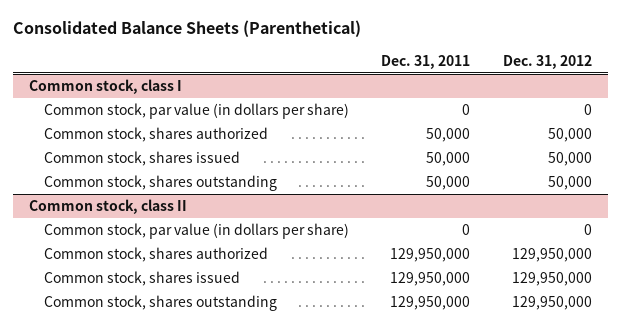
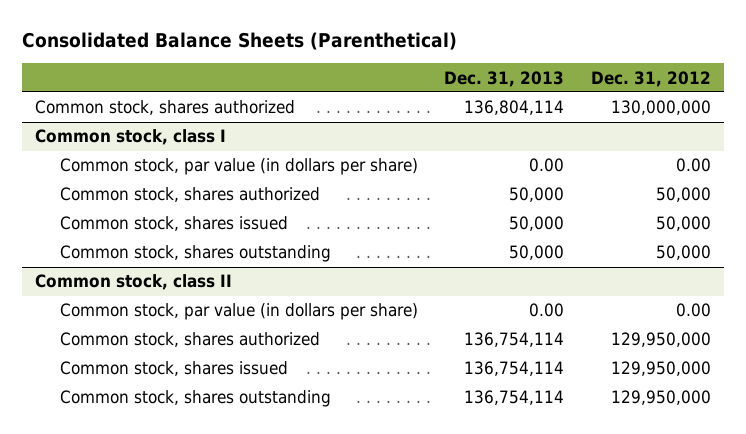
- | Dec. 31, 2011 | Dec. 31, 2012
+ | Dec. 31, 2013 | Dec. 31, 2012
+ Common stock, shares authorized | 136,804,114 | 130,000,000
@ Common stock, class I
- Common stock, par value (in dollars per share) | 0 | 0
+ Common stock, par value (in dollars per share) | 0.00 | 0.00
@ Common stock, class II
- Common stock, par value (in dollars per share) | 0 | 0
+ Common stock, par value (in dollars per share) | 0.00 | 0.00

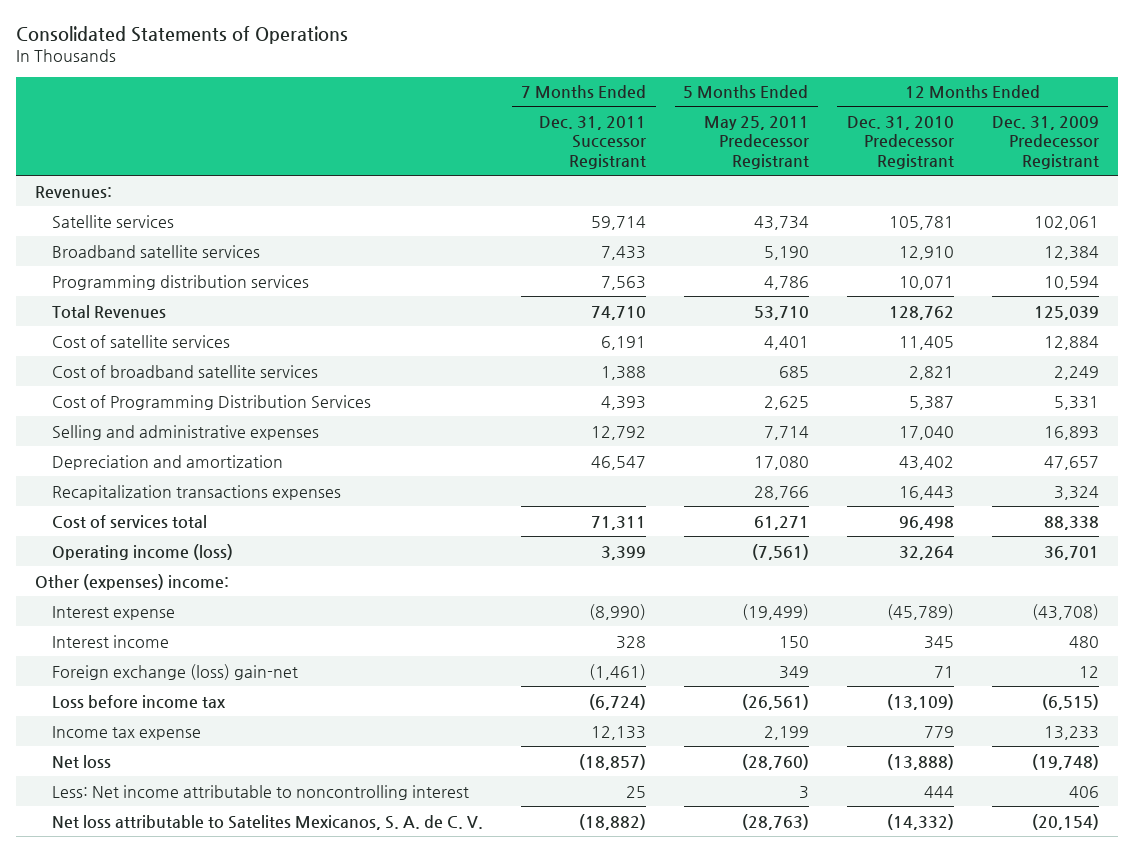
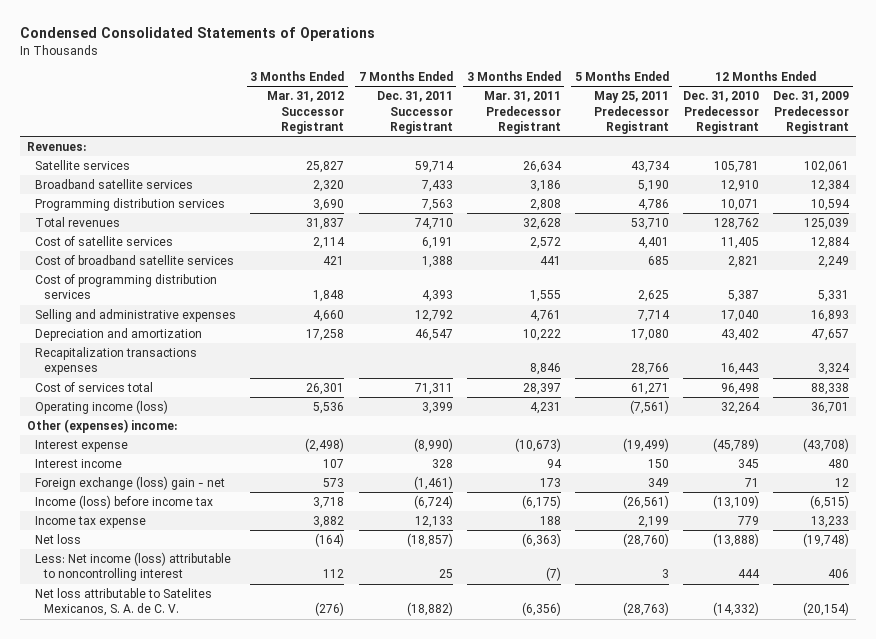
- Consolidated Statements of Operations
+ Condensed Consolidated Statements of Operations
- | 7 Months Ended Dec. 31, 2011 Successor Registrant | 5 Months Ended May 25, 2011 Predecessor Registrant | 12 Months Ended Dec. 31, 2010 Predecessor Registrant | 12 Months Ended Dec. 31, 2009 Predecessor Registrant
+ | 3 Months Ended Mar. 31, 2012 Successor Registrant | 7 Months Ended Dec. 31, 2011 Successor Registrant | 3 Months Ended Mar. 31, 2011 Predecessor Registrant | 5 Months Ended May 25, 2011 Predecessor Registrant | 12 Months Ended Dec. 31, 2010 Predecessor Registrant | 12 Months Ended Dec. 31, 2009 Predecessor Registrant
- Total Revenues | 74,710 | 53,710 | 128,762 | 125,039
+ Total revenues | 31,837 | 74,710 | 32,628 | 53,710 | 128,762 | 125,039
- Cost of Programming Distribution Services | 4,393 | 2,625 | 5,387 | 5,331
+ Cost of programming distribution services | 1,848 | 4,393 | 1,555 | 2,625 | 5,387 | 5,331
- Foreign exchange (loss) gain-net | (1,461) | 349 | 71 | 12
- Loss before income tax | (6,724) | (26,561) | (13,109) | (6,515)
+ Foreign exchange (loss) gain - net | 573 | (1,461) | 173 | 349 | 71 | 12
+ Income (loss) before income tax | 3,718 | (6,724) | (6,175) | (26,561) | (13,109) | (6,515)
- Less: Net income attributable to noncontrolling interest | 25 | 3 | 444 | 406
+ Less: Net income (loss) attributable to noncontrolling interest | 112 | 25 | (7) | 3 | 444 | 406

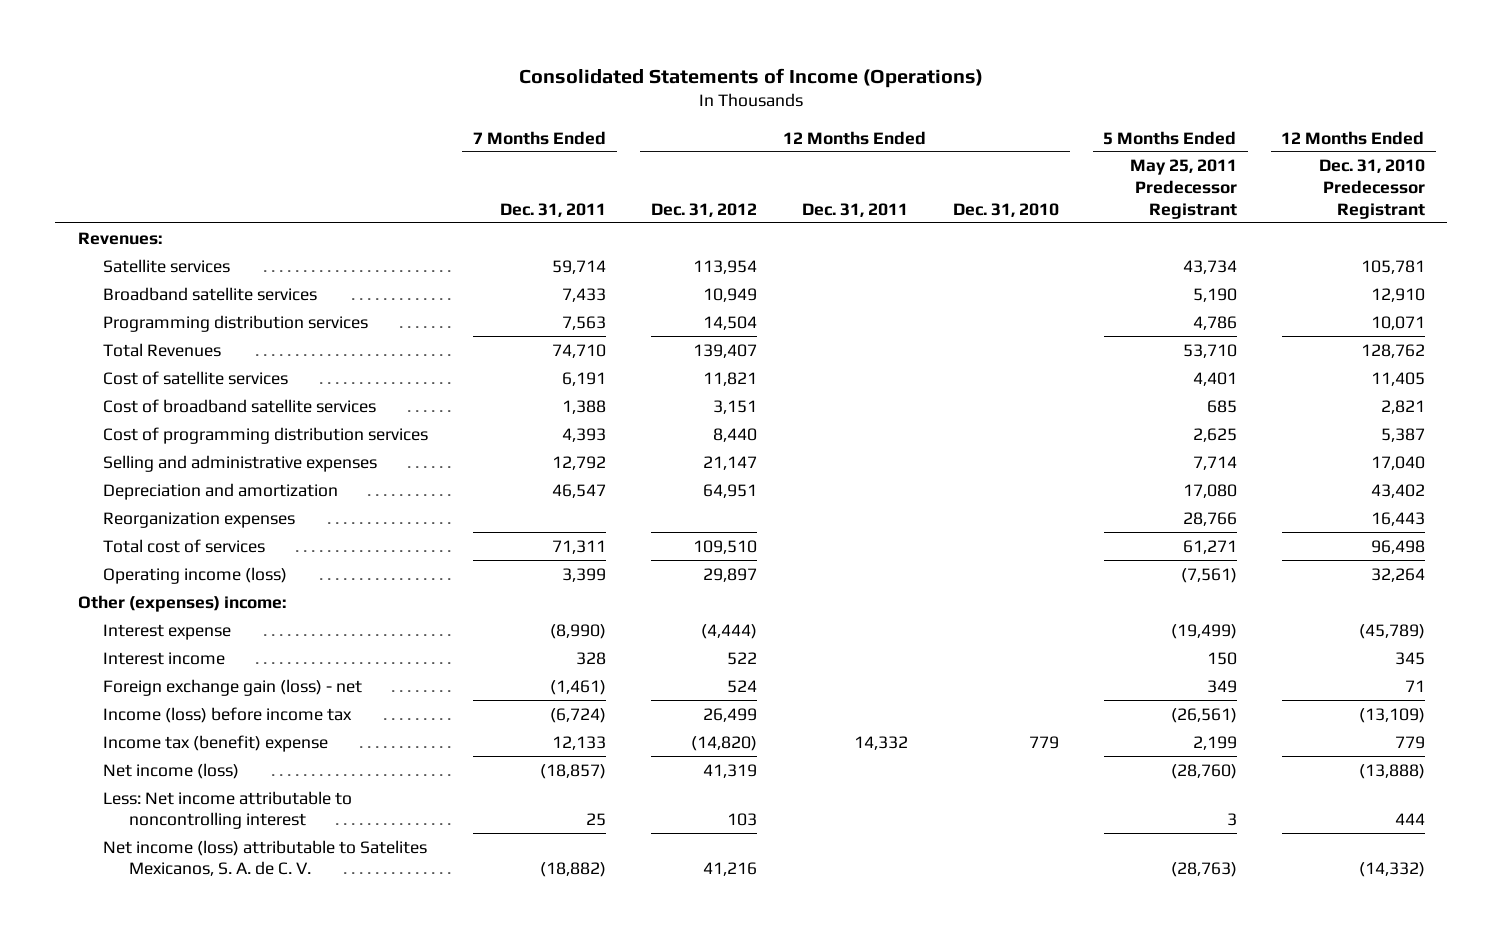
- Condensed Consolidated Statements of Operations
+ Consolidated Statements of Income (Operations)
- | 3 Months Ended Mar. 31, 2012 Successor Registrant | 7 Months Ended Dec. 31, 2011 Successor Registrant | 3 Months Ended Mar. 31, 2011 Predecessor Registrant | 5 Months Ended May 25, 2011 Predecessor Registrant | 12 Months Ended Dec. 31, 2010 Predecessor Registrant | 12 Months Ended Dec. 31, 2009 Predecessor Registrant
+ | 7 Months Ended Dec. 31, 2011 | 12 Months Ended Dec. 31, 2012 | 12 Months Ended Dec. 31, 2011 | 12 Months Ended Dec. 31, 2010 | 5 Months Ended May 25, 2011 Predecessor Registrant | 12 Months Ended Dec. 31, 2010 Predecessor Registrant
- Total revenues | 31,837 | 74,710 | 32,628 | 53,710 | 128,762 | 125,039
+ Total Revenues | 74,710 | 139,407 | | | 53,710 | 128,762
- Recapitalization transactions expenses | | | 8,846 | 28,766 | 16,443 | 3,324
- Cost of services total | 26,301 | 71,311 | 28,397 | 61,271 | 96,498 | 88,338
+ Reorganization expenses | | | | | 28,766 | 16,443
+ Total cost of services | 71,311 | 109,510 | | | 61,271 | 96,498
- Foreign exchange (loss) gain - net | 573 | (1,461) | 173 | 349 | 71 | 12
+ Foreign exchange gain (loss) - net | (1,461) | 524 | | | 349 | 71
- Income tax expense | 3,882 | 12,133 | 188 | 2,199 | 779 | 13,233
- Net loss | (164) | (18,857) | (6,363) | (28,760) | (13,888) | (19,748)
- Less: Net income (loss) attributable to noncontrolling interest | 112 | 25 | (7) | 3 | 444 | 406
- Net loss attributable to Satelites Mexicanos, S. A. de C. V. | (276) | (18,882) | (6,356) | (28,763) | (14,332) | (20,154)
+ Income tax (benefit) expense | 12,133 | (14,820) | 14,332 | 779 | 2,199 | 779
+ Net income (loss) | (18,857) | 41,319 | | | (28,760) | (13,888)
+ Less: Net income attributable to noncontrolling interest | 25 | 103 | | | 3 | 444
+ Net income (loss) attributable to Satelites Mexicanos, S. A. de C. V. | (18,882) | 41,216 | | | (28,763) | (14,332)

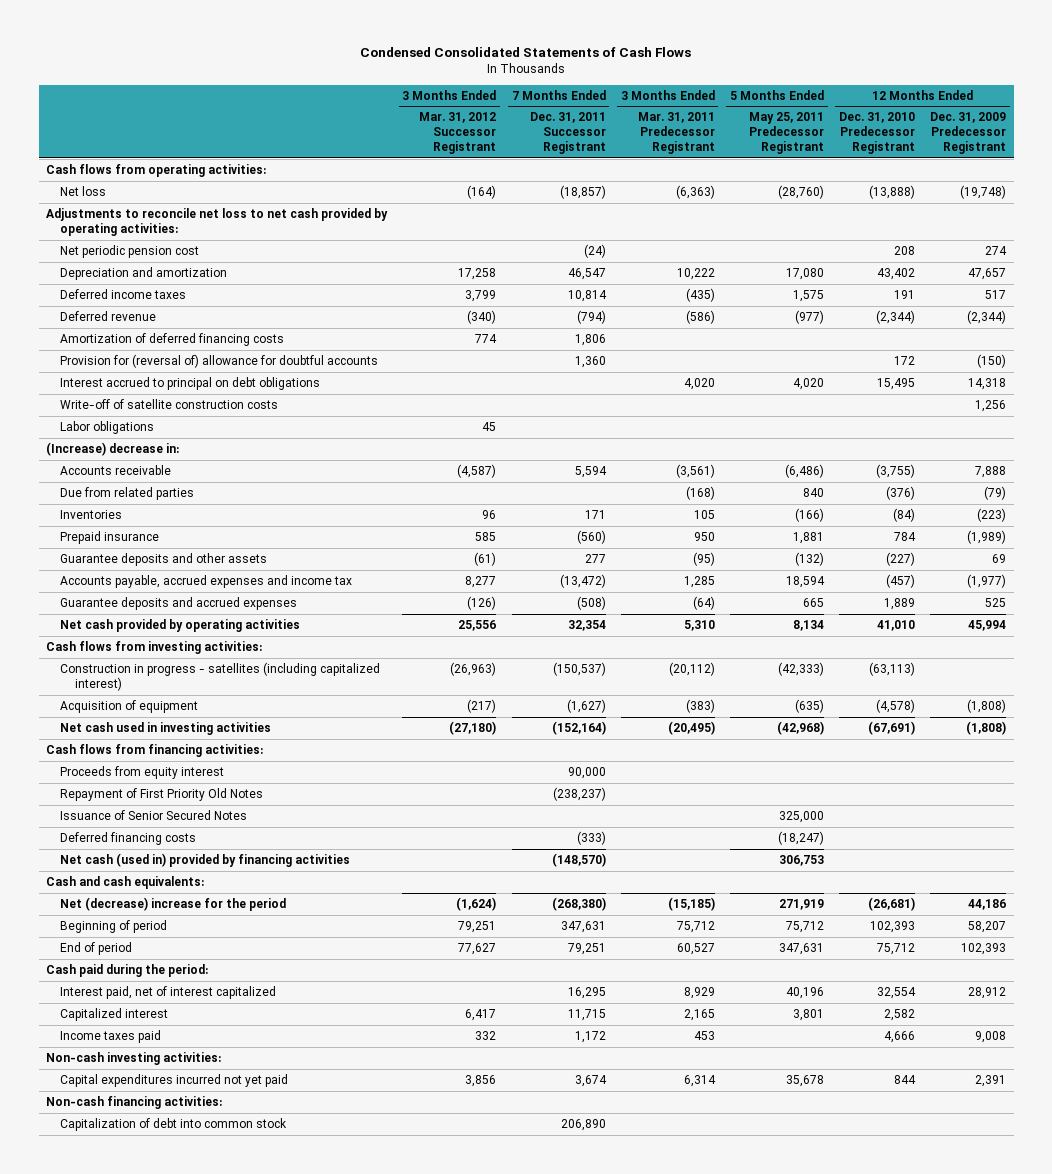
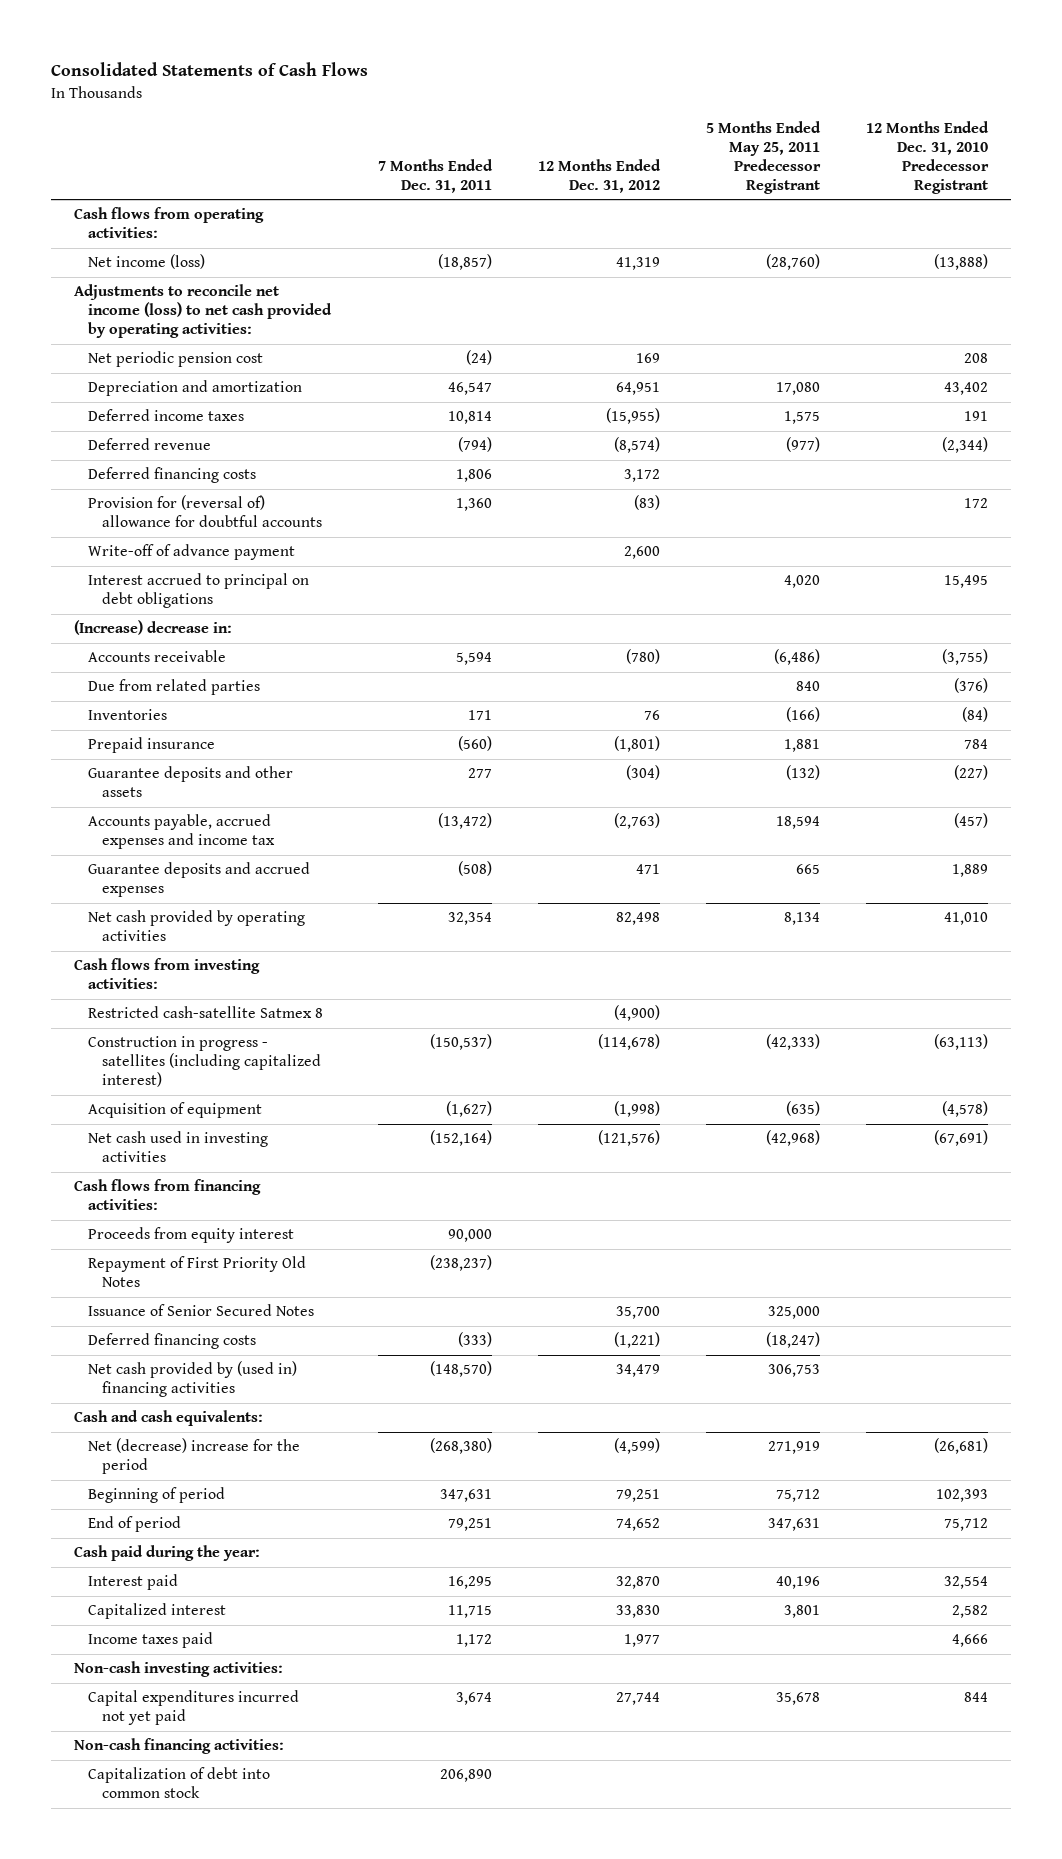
- Condensed Consolidated Statements of Cash Flows
+ Consolidated Statements of Cash Flows
- | 3 Months Ended Mar. 31, 2012 Successor Registrant | 7 Months Ended Dec. 31, 2011 Successor Registrant | 3 Months Ended Mar. 31, 2011 Predecessor Registrant | 5 Months Ended May 25, 2011 Predecessor Registrant | 12 Months Ended Dec. 31, 2010 Predecessor Registrant | 12 Months Ended Dec. 31, 2009 Predecessor Registrant
+ | 7 Months Ended Dec. 31, 2011 | 12 Months Ended Dec. 31, 2012 | 5 Months Ended May 25, 2011 Predecessor Registrant | 12 Months Ended Dec. 31, 2010 Predecessor Registrant
- Net loss | (164) | (18,857) | (6,363) | (28,760) | (13,888) | (19,748)
- Adjustments to reconcile net loss to net cash provided by operating activities:
+ Net income (loss) | (18,857) | 41,319 | (28,760) | (13,888)
+ Adjustments to reconcile net income (loss) to net cash provided by operating activities:
- Amortization of deferred financing costs | 774 | 1,806 | | | |
+ Deferred financing costs | 1,806 | 3,172 | |
+ Write-off of advance payment | | 2,600 | |
- Write-off of satellite construction costs | | | | | | 1,256
- Labor obligations | 45 | | | | |
+ Restricted cash-satellite Satmex 8 | | (4,900) | |
- Net cash (used in) provided by financing activities | | (148,570) | | 306,753 | |
+ Net cash provided by (used in) financing activities | (148,570) | 34,479 | 306,753 |
- Cash paid during the period:
- Interest paid, net of interest capitalized | | 16,295 | 8,929 | 40,196 | 32,554 | 28,912
+ Cash paid during the year:
+ Interest paid | 16,295 | 32,870 | 40,196 | 32,554

